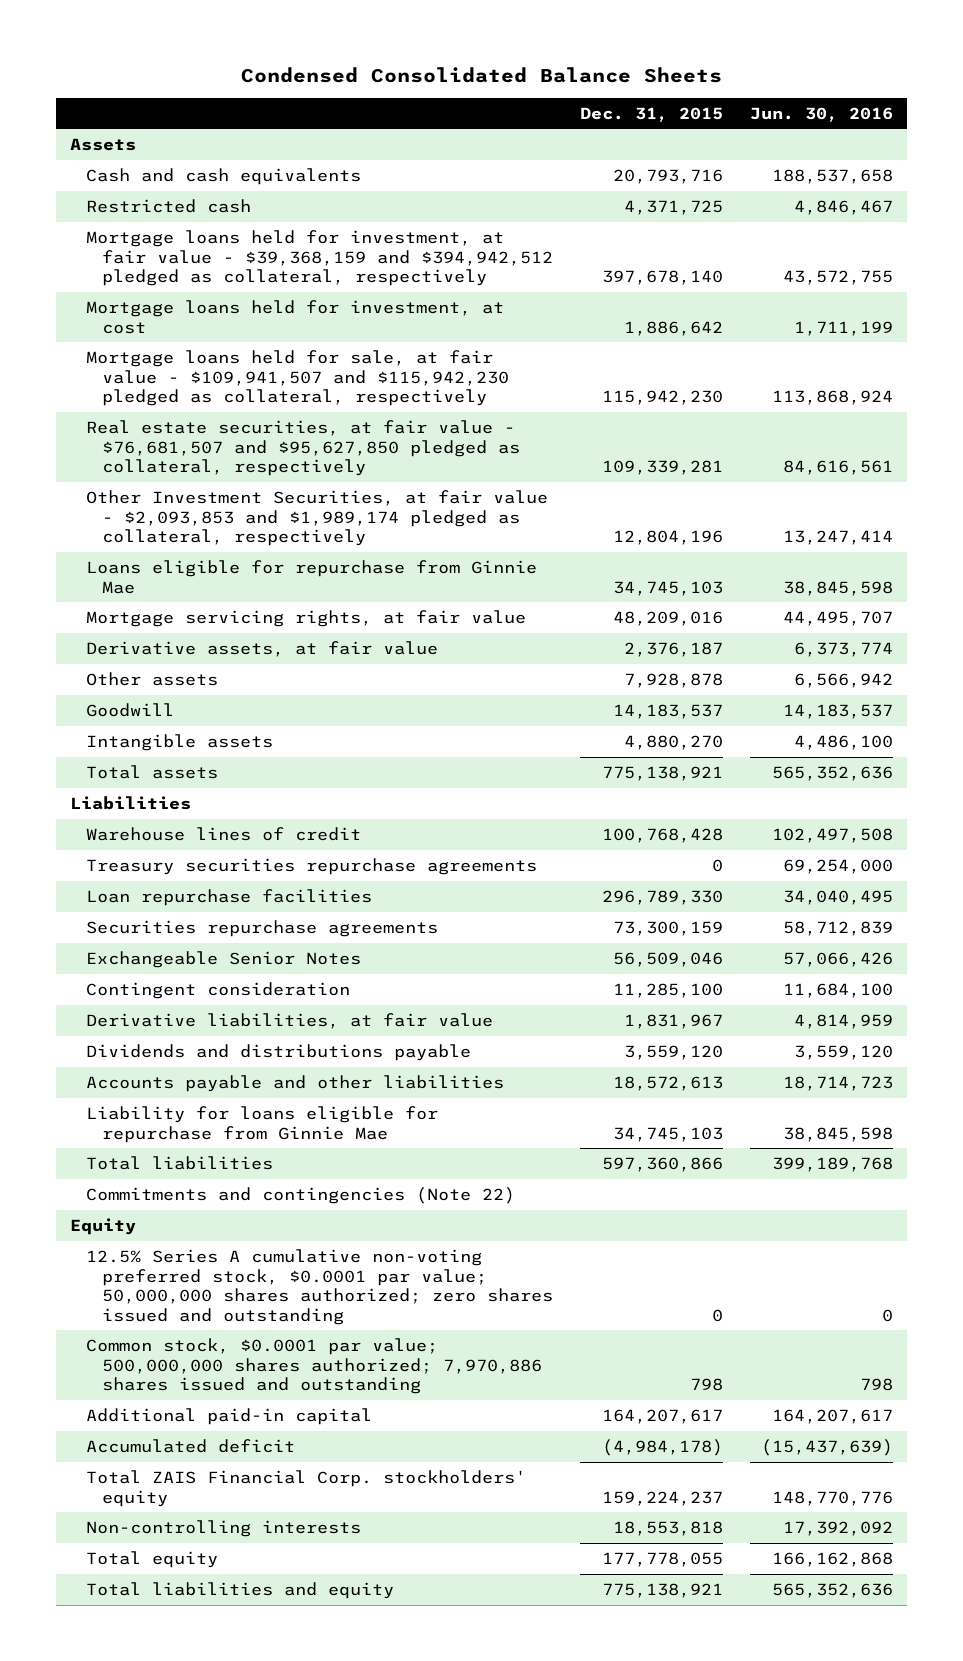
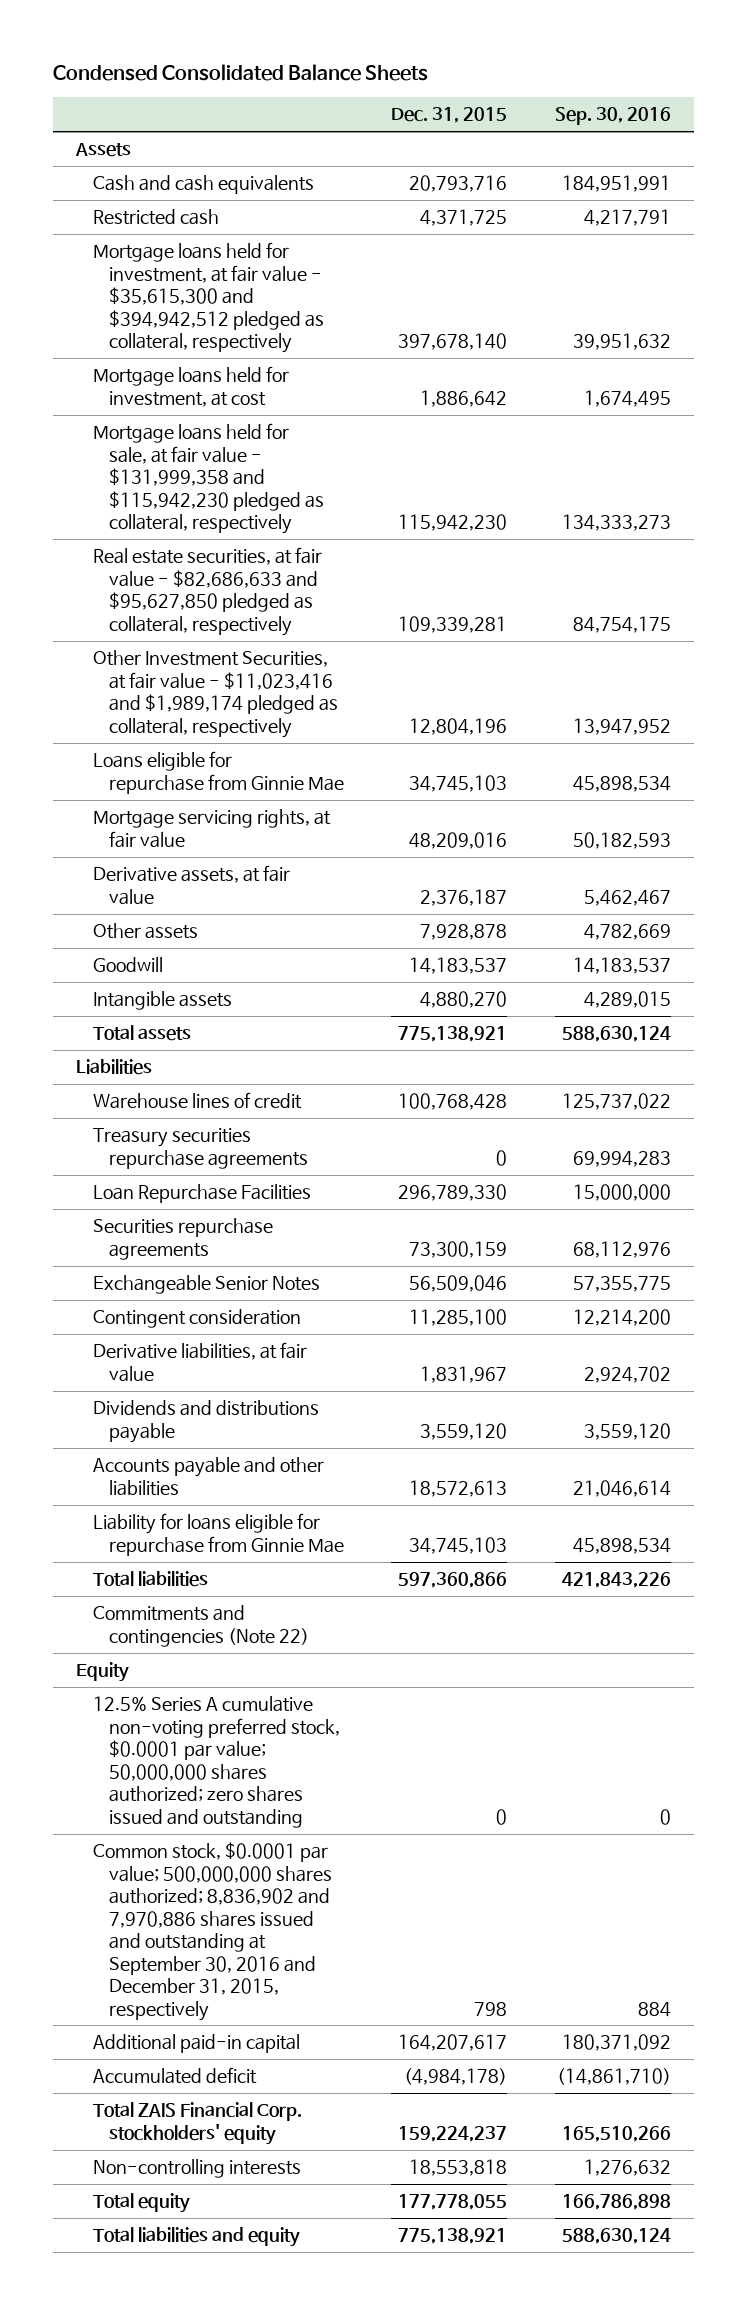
- | Dec. 31, 2015 | Jun. 30, 2016
+ | Dec. 31, 2015 | Sep. 30, 2016
- Mortgage loans held for investment, at fair value - $39,368,159 and $394,942,512 pledged as collateral, respectively | 397,678,140 | 43,572,755
+ Mortgage loans held for investment, at fair value - $35,615,300 and $394,942,512 pledged as collateral, respectively | 397,678,140 | 39,951,632
- Mortgage loans held for sale, at fair value - $109,941,507 and $115,942,230 pledged as collateral, respectively | 115,942,230 | 113,868,924
- Real estate securities, at fair value - $76,681,507 and $95,627,850 pledged as collateral, respectively | 109,339,281 | 84,616,561
- Other Investment Securities, at fair value - $2,093,853 and $1,989,174 pledged as collateral, respectively | 12,804,196 | 13,247,414
+ Mortgage loans held for sale, at fair value - $131,999,358 and $115,942,230 pledged as collateral, respectively | 115,942,230 | 134,333,273
+ Real estate securities, at fair value - $82,686,633 and $95,627,850 pledged as collateral, respectively | 109,339,281 | 84,754,175
+ Other Investment Securities, at fair value - $11,023,416 and $1,989,174 pledged as collateral, respectively | 12,804,196 | 13,947,952
- Loan repurchase facilities | 296,789,330 | 34,040,495
+ Loan Repurchase Facilities | 296,789,330 | 15,000,000
- Common stock, $0.0001 par value; 500,000,000 shares authorized; 7,970,886 shares issued and outstanding | 798 | 798
+ Common stock, $0.0001 par value; 500,000,000 shares authorized; 8,836,902 and 7,970,886 shares issued and outstanding at September 30, 2016 and December 31, 2015, respectively | 798 | 884

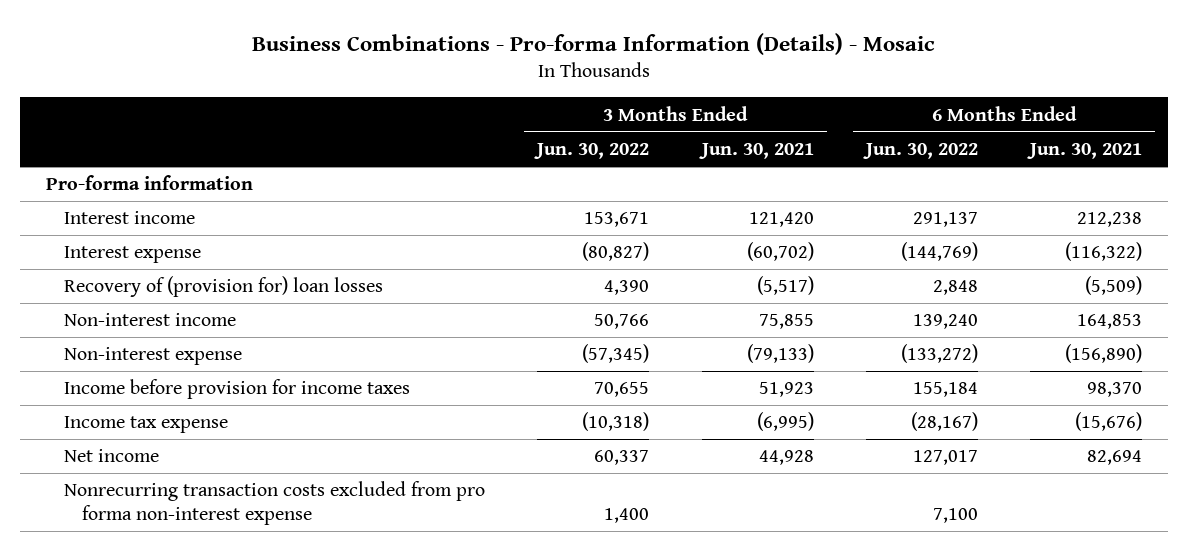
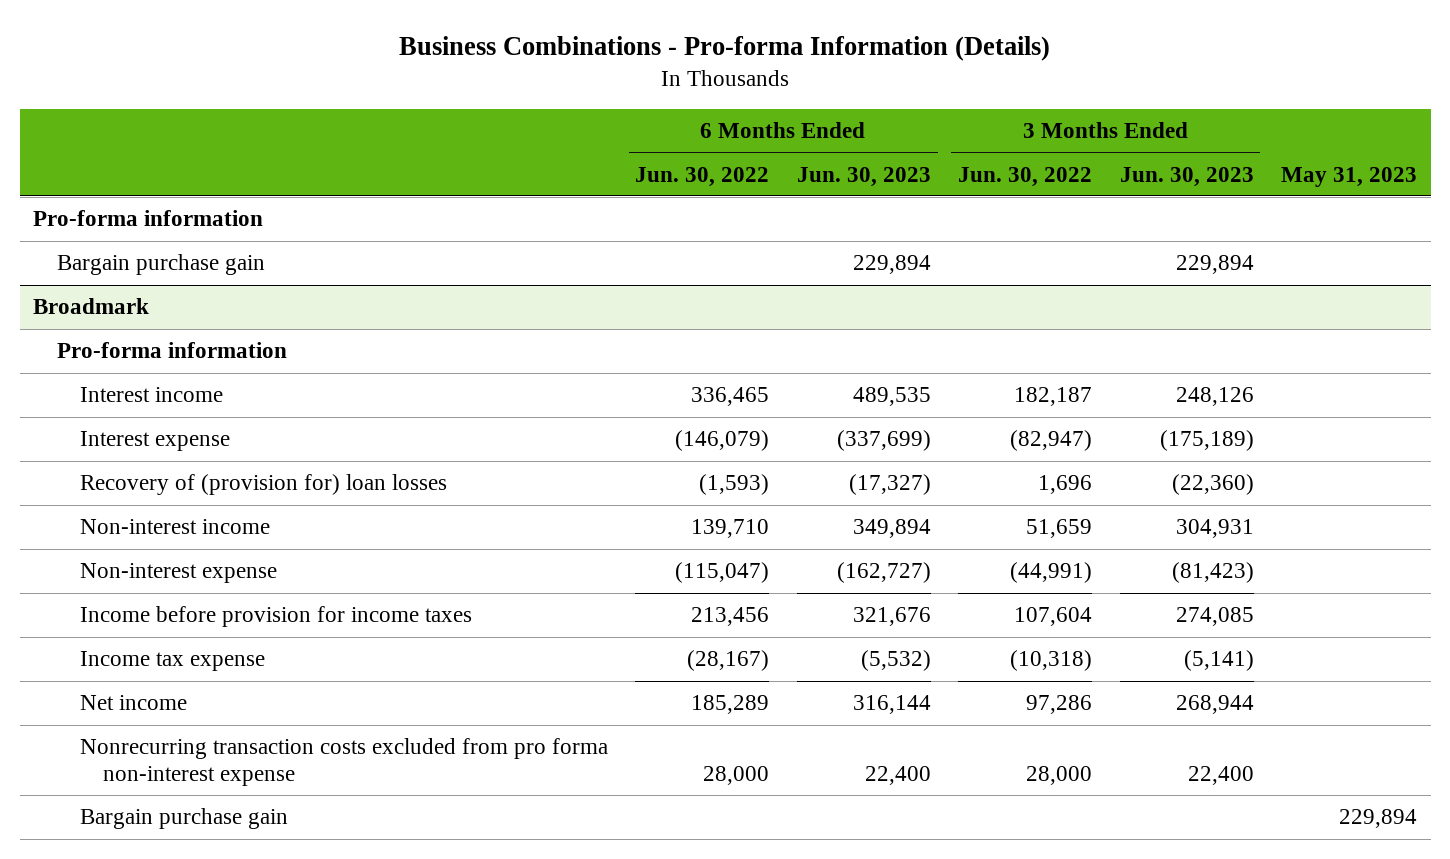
- Business Combinations - Pro-forma Information (Details) - Mosaic
+ Business Combinations - Pro-forma Information (Details)
- | 3 Months Ended Jun. 30, 2022 | 3 Months Ended Jun. 30, 2021 | 6 Months Ended Jun. 30, 2022 | 6 Months Ended Jun. 30, 2021
+ | 6 Months Ended Jun. 30, 2022 | 6 Months Ended Jun. 30, 2023 | 3 Months Ended Jun. 30, 2022 | 3 Months Ended Jun. 30, 2023 | May 31, 2023
- Interest income | 153,671 | 121,420 | 291,137 | 212,238
- Interest expense | (80,827) | (60,702) | (144,769) | (116,322)
- Recovery of (provision for) loan losses | 4,390 | (5,517) | 2,848 | (5,509)
- Non-interest income | 50,766 | 75,855 | 139,240 | 164,853
- Non-interest expense | (57,345) | (79,133) | (133,272) | (156,890)
- Income before provision for income taxes | 70,655 | 51,923 | 155,184 | 98,370
+ Bargain purchase gain | | 229,894 | | 229,894 |
+ Broadmark
+ Pro-forma information
+ Interest income | 336,465 | 489,535 | 182,187 | 248,126 |
+ Interest expense | (146,079) | (337,699) | (82,947) | (175,189) |
+ Recovery of (provision for) loan losses | (1,593) | (17,327) | 1,696 | (22,360) |
+ Non-interest income | 139,710 | 349,894 | 51,659 | 304,931 |
+ Non-interest expense | (115,047) | (162,727) | (44,991) | (81,423) |
+ Income before provision for income taxes | 213,456 | 321,676 | 107,604 | 274,085 |
- Net income | 60,337 | 44,928 | 127,017 | 82,694
- Nonrecurring transaction costs excluded from pro forma non-interest expense | 1,400 | | 7,100 |
+ Net income | 185,289 | 316,144 | 97,286 | 268,944 |
+ Nonrecurring transaction costs excluded from pro forma non-interest expense | 28,000 | 22,400 | 28,000 | 22,400 |
+ Bargain purchase gain | | | | | 229,894

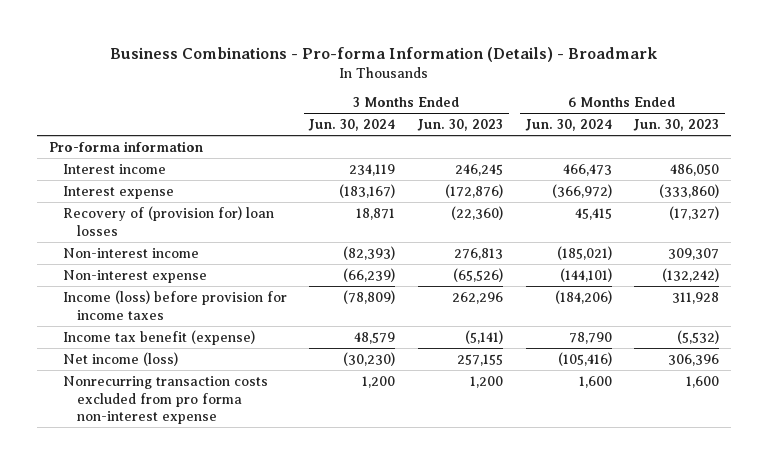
- Business Combinations - Pro-forma Information (Details)
+ Business Combinations - Pro-forma Information (Details) - Broadmark
- | 6 Months Ended Jun. 30, 2022 | 6 Months Ended Jun. 30, 2023 | 3 Months Ended Jun. 30, 2022 | 3 Months Ended Jun. 30, 2023 | May 31, 2023
+ | 3 Months Ended Jun. 30, 2024 | 3 Months Ended Jun. 30, 2023 | 6 Months Ended Jun. 30, 2024 | 6 Months Ended Jun. 30, 2023
- Bargain purchase gain | | 229,894 | | 229,894 |
- Broadmark
- Pro-forma information
- Interest income | 336,465 | 489,535 | 182,187 | 248,126 |
- Interest expense | (146,079) | (337,699) | (82,947) | (175,189) |
+ Interest income | 234,119 | 246,245 | 466,473 | 486,050
+ Interest expense | (183,167) | (172,876) | (366,972) | (333,860)
- Non-interest income | 139,710 | 349,894 | 51,659 | 304,931 |
- Non-interest expense | (115,047) | (162,727) | (44,991) | (81,423) |
- Income before provision for income taxes | 213,456 | 321,676 | 107,604 | 274,085 |
- Income tax expense | (28,167) | (5,532) | (10,318) | (5,141) |
- Net income | 185,289 | 316,144 | 97,286 | 268,944 |
- Nonrecurring transaction costs excluded from pro forma non-interest expense | 28,000 | 22,400 | 28,000 | 22,400 |
- Bargain purchase gain | | | | | 229,894
+ Non-interest income | (82,393) | 276,813 | (185,021) | 309,307
+ Non-interest expense | (66,239) | (65,526) | (144,101) | (132,242)
+ Income (loss) before provision for income taxes | (78,809) | 262,296 | (184,206) | 311,928
+ Income tax benefit (expense) | 48,579 | (5,141) | 78,790 | (5,532)
+ Net income (loss) | (30,230) | 257,155 | (105,416) | 306,396
+ Nonrecurring transaction costs excluded from pro forma non-interest expense | 1,200 | 1,200 | 1,600 | 1,600

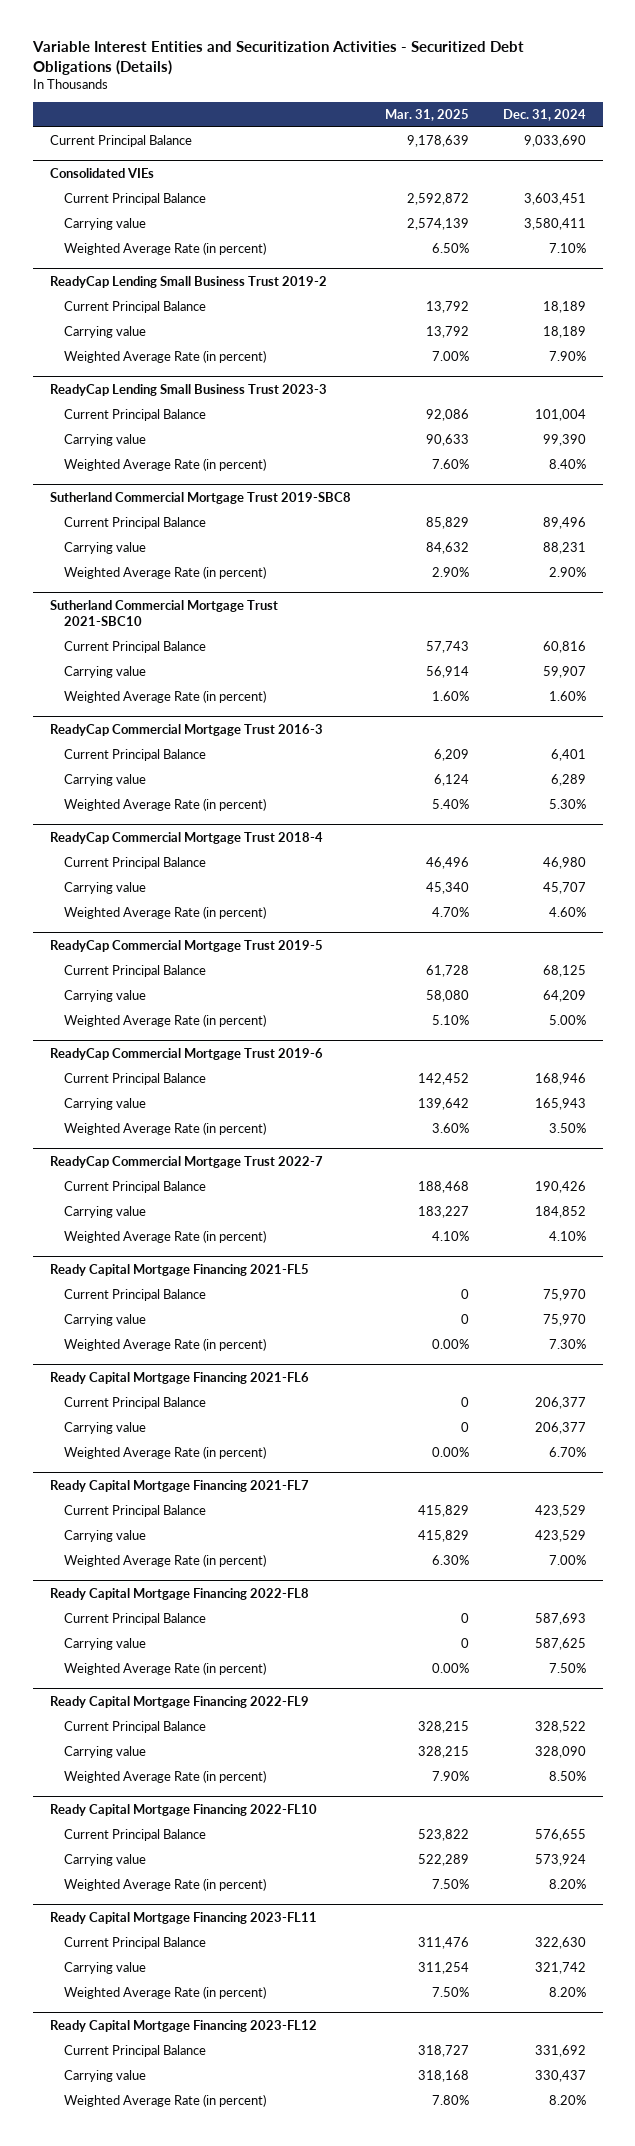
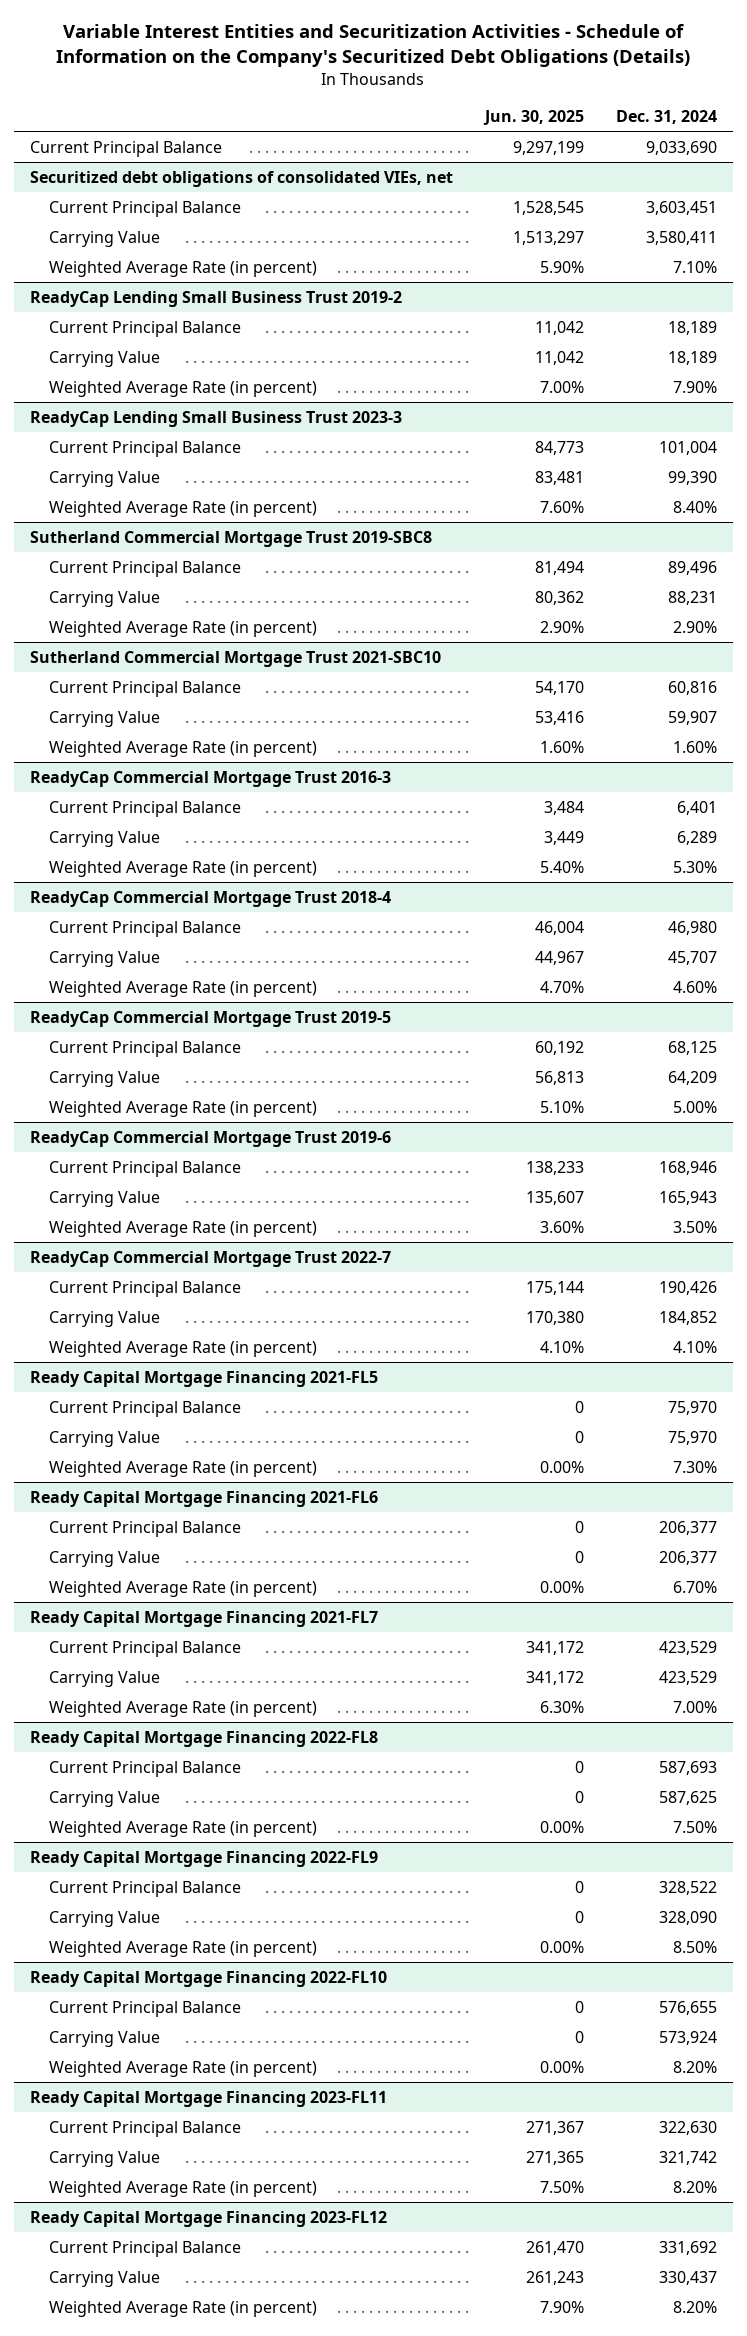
- Variable Interest Entities and Securitization Activities - Securitized Debt Obligations (Details)
+ Variable Interest Entities and Securitization Activities - Schedule of Information on the Company's Securitized Debt Obligations (Details)
- | Mar. 31, 2025 | Dec. 31, 2024
+ | Jun. 30, 2025 | Dec. 31, 2024
- Consolidated VIEs
+ Securitized debt obligations of consolidated VIEs, net
- Carrying value | 2,574,139 | 3,580,411
+ Carrying Value | 1,513,297 | 3,580,411
@ ReadyCap Lending Small Business Trust 2019-2
- Carrying value | 13,792 | 18,189
+ Carrying Value | 11,042 | 18,189
@ ReadyCap Lending Small Business Trust 2023-3
- Carrying value | 90,633 | 99,390
+ Carrying Value | 83,481 | 99,390
@ Sutherland Commercial Mortgage Trust 2019-SBC8
- Carrying value | 84,632 | 88,231
+ Carrying Value | 80,362 | 88,231
@ Sutherland Commercial Mortgage Trust 2021-SBC10
- Carrying value | 56,914 | 59,907
+ Carrying Value | 53,416 | 59,907
@ ReadyCap Commercial Mortgage Trust 2016-3
- Carrying value | 6,124 | 6,289
+ Carrying Value | 3,449 | 6,289
@ ReadyCap Commercial Mortgage Trust 2018-4
- Carrying value | 45,340 | 45,707
+ Carrying Value | 44,967 | 45,707
@ ReadyCap Commercial Mortgage Trust 2019-5
- Carrying value | 58,080 | 64,209
+ Carrying Value | 56,813 | 64,209
@ ReadyCap Commercial Mortgage Trust 2019-6
- Carrying value | 139,642 | 165,943
+ Carrying Value | 135,607 | 165,943
@ ReadyCap Commercial Mortgage Trust 2022-7
- Carrying value | 183,227 | 184,852
+ Carrying Value | 170,380 | 184,852
@ Ready Capital Mortgage Financing 2021-FL5
- Carrying value | 0 | 75,970
+ Carrying Value | 0 | 75,970
@ Ready Capital Mortgage Financing 2021-FL6
- Carrying value | 0 | 206,377
+ Carrying Value | 0 | 206,377
@ Ready Capital Mortgage Financing 2021-FL7
- Carrying value | 415,829 | 423,529
+ Carrying Value | 341,172 | 423,529
@ Ready Capital Mortgage Financing 2022-FL8
- Carrying value | 0 | 587,625
+ Carrying Value | 0 | 587,625
@ Ready Capital Mortgage Financing 2022-FL9
- Carrying value | 328,215 | 328,090
+ Carrying Value | 0 | 328,090
@ Ready Capital Mortgage Financing 2022-FL10
- Carrying value | 522,289 | 573,924
+ Carrying Value | 0 | 573,924
@ Ready Capital Mortgage Financing 2023-FL11
- Carrying value | 311,254 | 321,742
+ Carrying Value | 271,365 | 321,742
@ Ready Capital Mortgage Financing 2023-FL12
- Carrying value | 318,168 | 330,437
+ Carrying Value | 261,243 | 330,437

